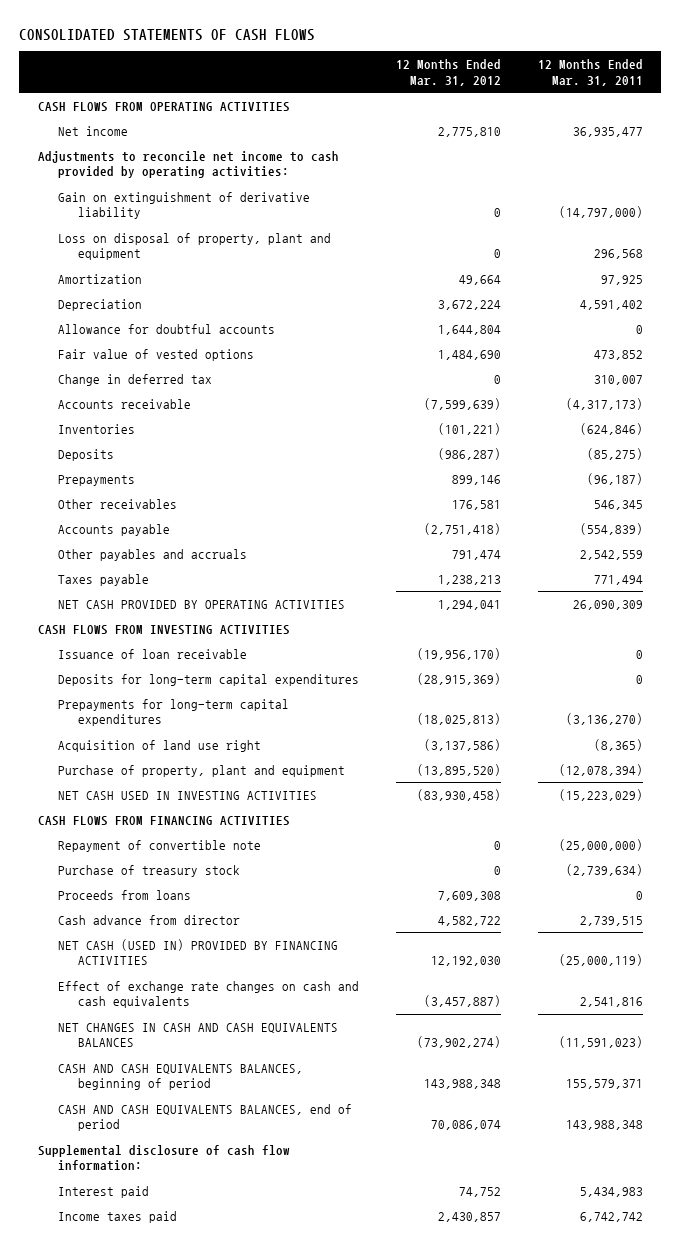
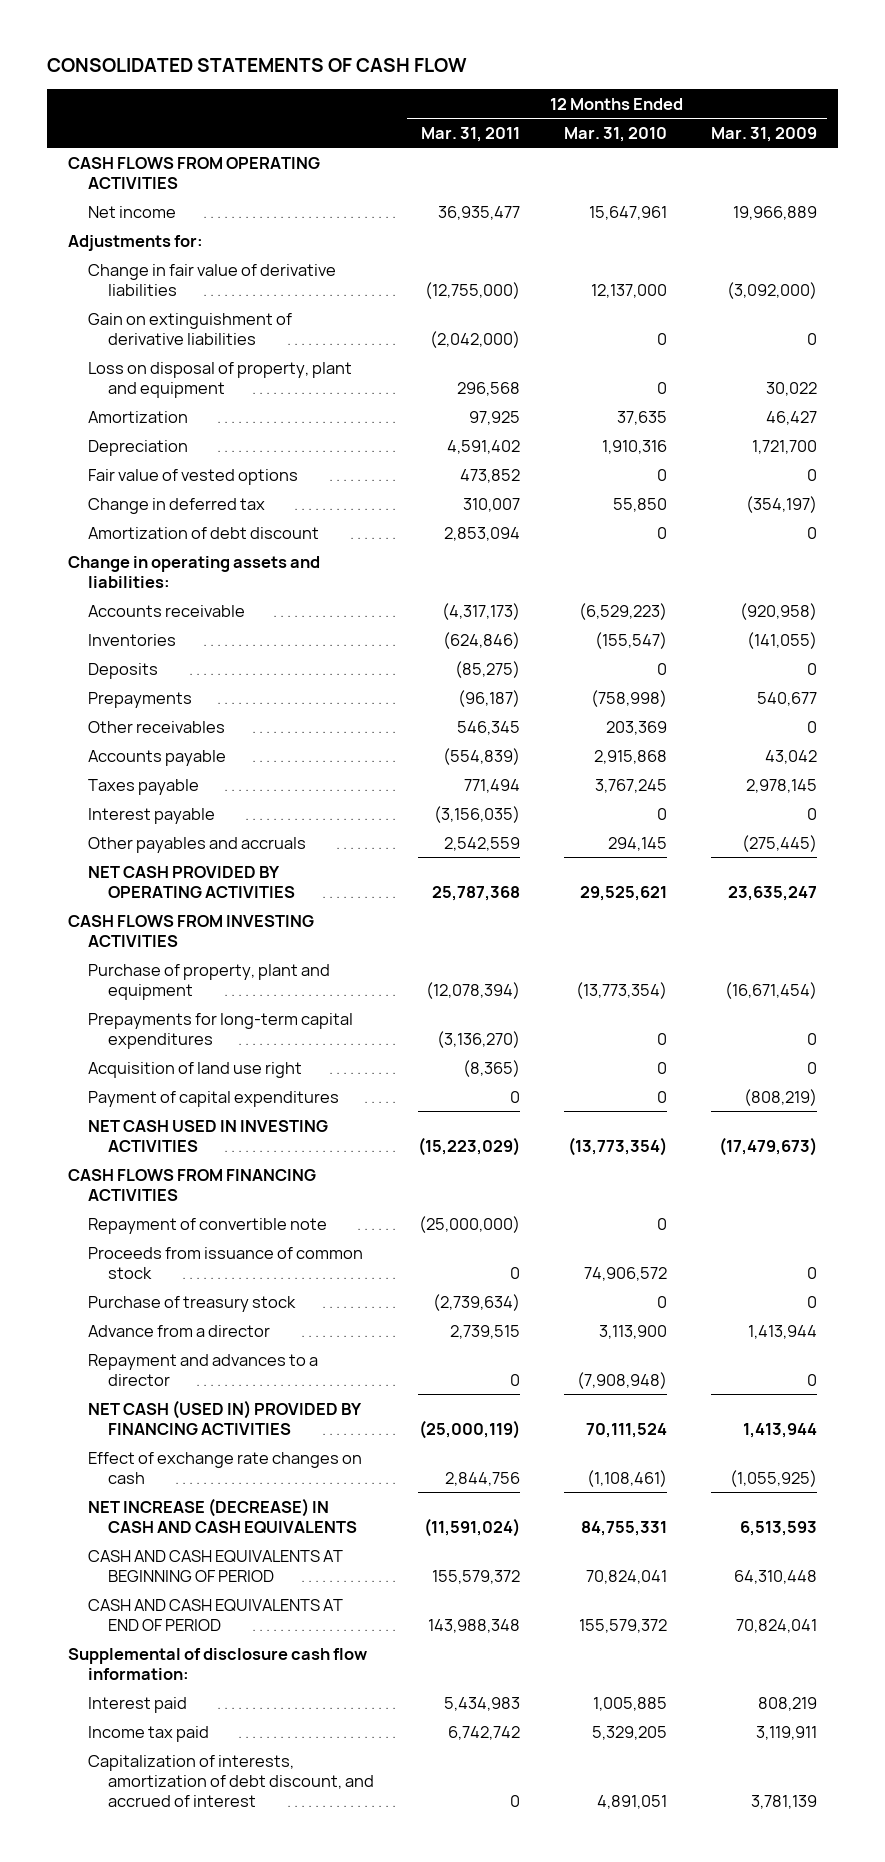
- CONSOLIDATED STATEMENTS OF CASH FLOWS
+ CONSOLIDATED STATEMENTS OF CASH FLOW
- | 12 Months Ended Mar. 31, 2012 | 12 Months Ended Mar. 31, 2011
+ | 12 Months Ended Mar. 31, 2011 | 12 Months Ended Mar. 31, 2010 | 12 Months Ended Mar. 31, 2009
- Adjustments to reconcile net income to cash provided by operating activities:
- Gain on extinguishment of derivative liability | 0 | (14,797,000)
+ Adjustments for:
+ Change in fair value of derivative liabilities | (12,755,000) | 12,137,000 | (3,092,000)
+ Gain on extinguishment of derivative liabilities | (2,042,000) | 0 | 0
- Allowance for doubtful accounts | 1,644,804 | 0
+ Amortization of debt discount | 2,853,094 | 0 | 0
+ Change in operating assets and liabilities:
- NET CASH PROVIDED BY OPERATING ACTIVITIES | 1,294,041 | 26,090,309
+ Interest payable | (3,156,035) | 0 | 0
moved down: Other payables and accruals | 2,542,559 | 294,145 | (275,445)
+ NET CASH PROVIDED BY OPERATING ACTIVITIES | 25,787,368 | 29,525,621 | 23,635,247
- Issuance of loan receivable | (19,956,170) | 0
- Deposits for long-term capital expenditures | (28,915,369) | 0
moved up: Purchase of property, plant and equipment | (12,078,394) | (13,773,354) | (16,671,454)
+ Payment of capital expenditures | 0 | 0 | (808,219)
+ Proceeds from issuance of common stock | 0 | 74,906,572 | 0
- Proceeds from loans | 7,609,308 | 0
- Cash advance from director | 4,582,722 | 2,739,515
+ Advance from a director | 2,739,515 | 3,113,900 | 1,413,944
+ Repayment and advances to a director | 0 | (7,908,948) | 0
- Effect of exchange rate changes on cash and cash equivalents | (3,457,887) | 2,541,816
- NET CHANGES IN CASH AND CASH EQUIVALENTS BALANCES | (73,902,274) | (11,591,023)
- CASH AND CASH EQUIVALENTS BALANCES, beginning of period | 143,988,348 | 155,579,371
- CASH AND CASH EQUIVALENTS BALANCES, end of period | 70,086,074 | 143,988,348
- Supplemental disclosure of cash flow information:
+ Effect of exchange rate changes on cash | 2,844,756 | (1,108,461) | (1,055,925)
+ NET INCREASE (DECREASE) IN CASH AND CASH EQUIVALENTS | (11,591,024) | 84,755,331 | 6,513,593
+ CASH AND CASH EQUIVALENTS AT BEGINNING OF PERIOD | 155,579,372 | 70,824,041 | 64,310,448
+ CASH AND CASH EQUIVALENTS AT END OF PERIOD | 143,988,348 | 155,579,372 | 70,824,041
+ Supplemental of disclosure cash flow information:
- Income taxes paid | 2,430,857 | 6,742,742
+ Income tax paid | 6,742,742 | 5,329,205 | 3,119,911
+ Capitalization of interests, amortization of debt discount, and accrued of interest | 0 | 4,891,051 | 3,781,139

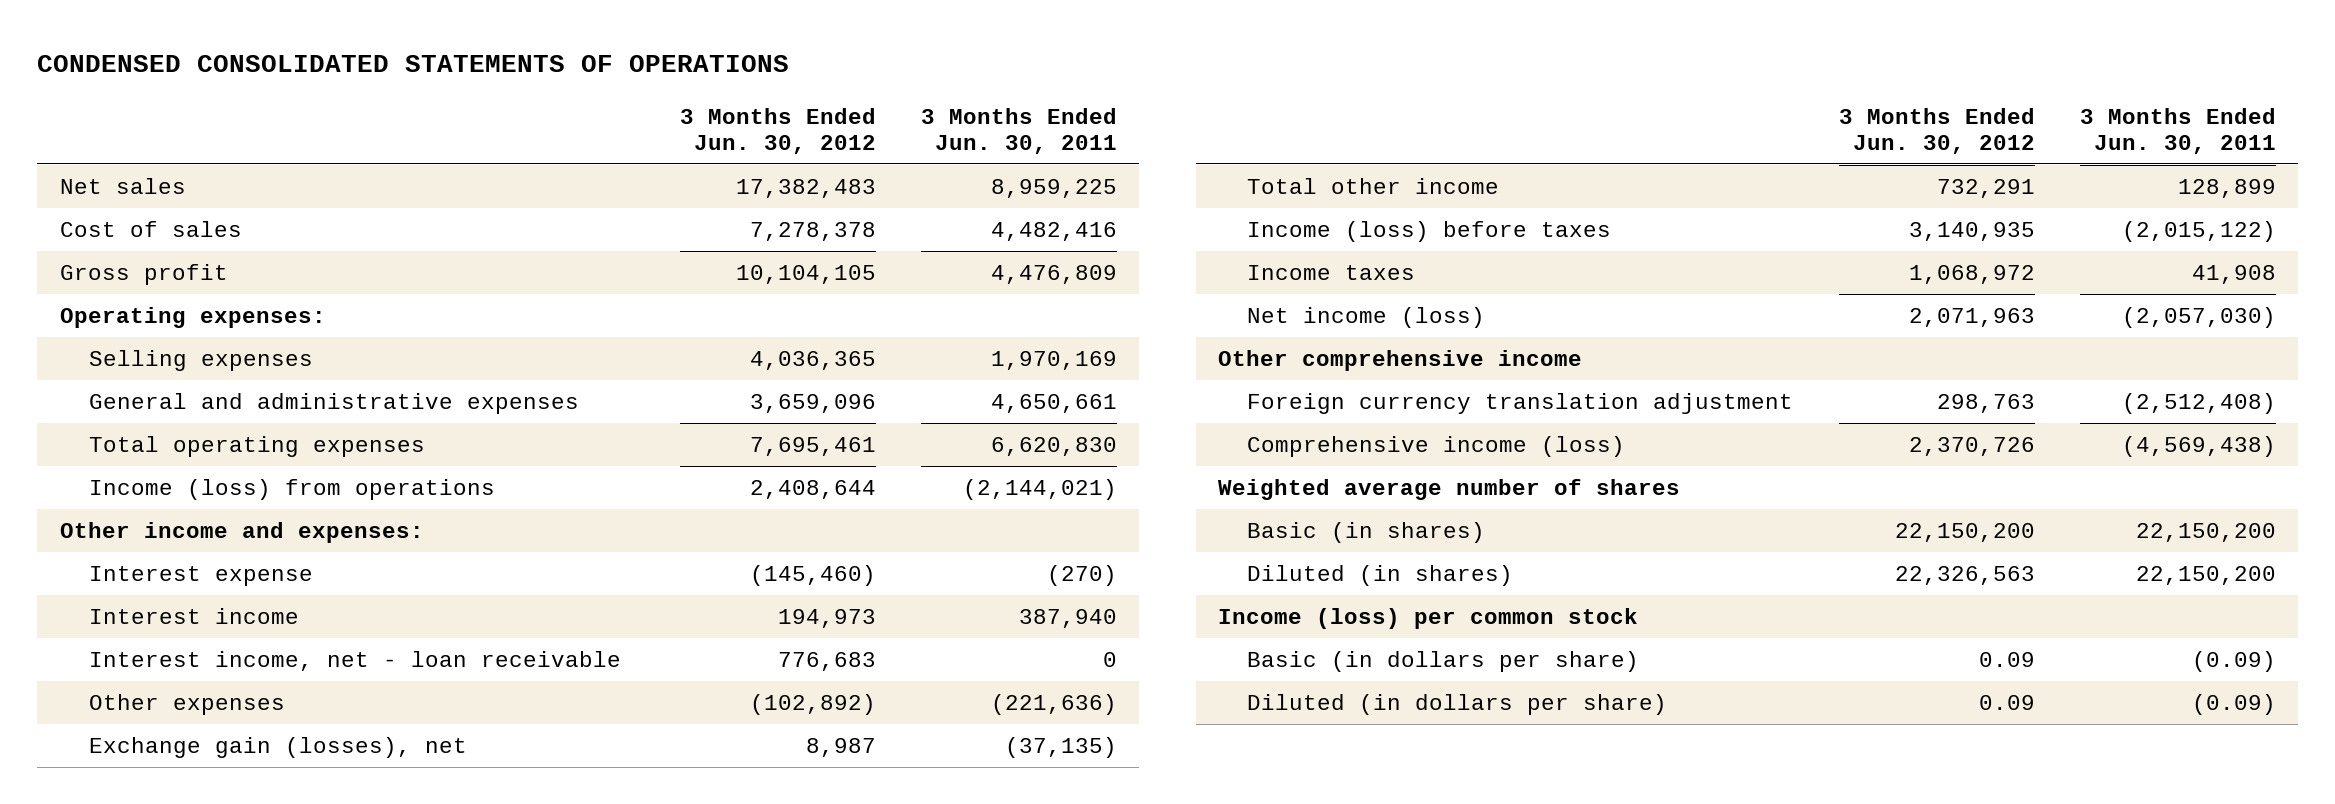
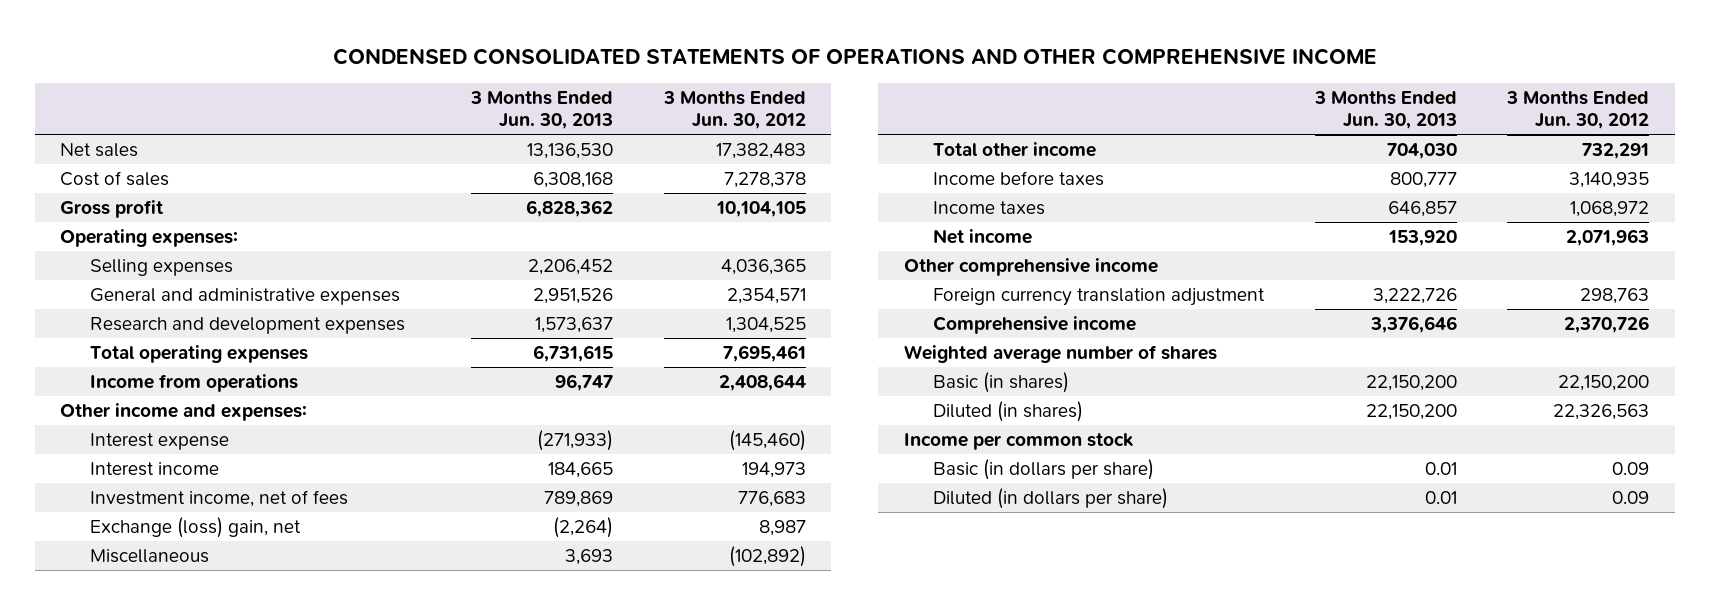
- CONDENSED CONSOLIDATED STATEMENTS OF OPERATIONS
+ CONDENSED CONSOLIDATED STATEMENTS OF OPERATIONS AND OTHER COMPREHENSIVE INCOME
- | 3 Months Ended Jun. 30, 2012 | 3 Months Ended Jun. 30, 2011
+ | 3 Months Ended Jun. 30, 2013 | 3 Months Ended Jun. 30, 2012
- General and administrative expenses | 3,659,096 | 4,650,661
+ General and administrative expenses | 2,951,526 | 2,354,571
+ Research and development expenses | 1,573,637 | 1,304,525
- Income (loss) from operations | 2,408,644 | (2,144,021)
+ Income from operations | 96,747 | 2,408,644
- Interest income, net - loan receivable | 776,683 | 0
- Other expenses | (102,892) | (221,636)
- Exchange gain (losses), net | 8,987 | (37,135)
+ Investment income, net of fees | 789,869 | 776,683
+ Exchange (loss) gain, net | (2,264) | 8,987
+ Miscellaneous | 3,693 | (102,892)
- Income (loss) before taxes | 3,140,935 | (2,015,122)
+ Income before taxes | 800,777 | 3,140,935
- Net income (loss) | 2,071,963 | (2,057,030)
+ Net income | 153,920 | 2,071,963
- Comprehensive income (loss) | 2,370,726 | (4,569,438)
+ Comprehensive income | 3,376,646 | 2,370,726
- Income (loss) per common stock
+ Income per common stock

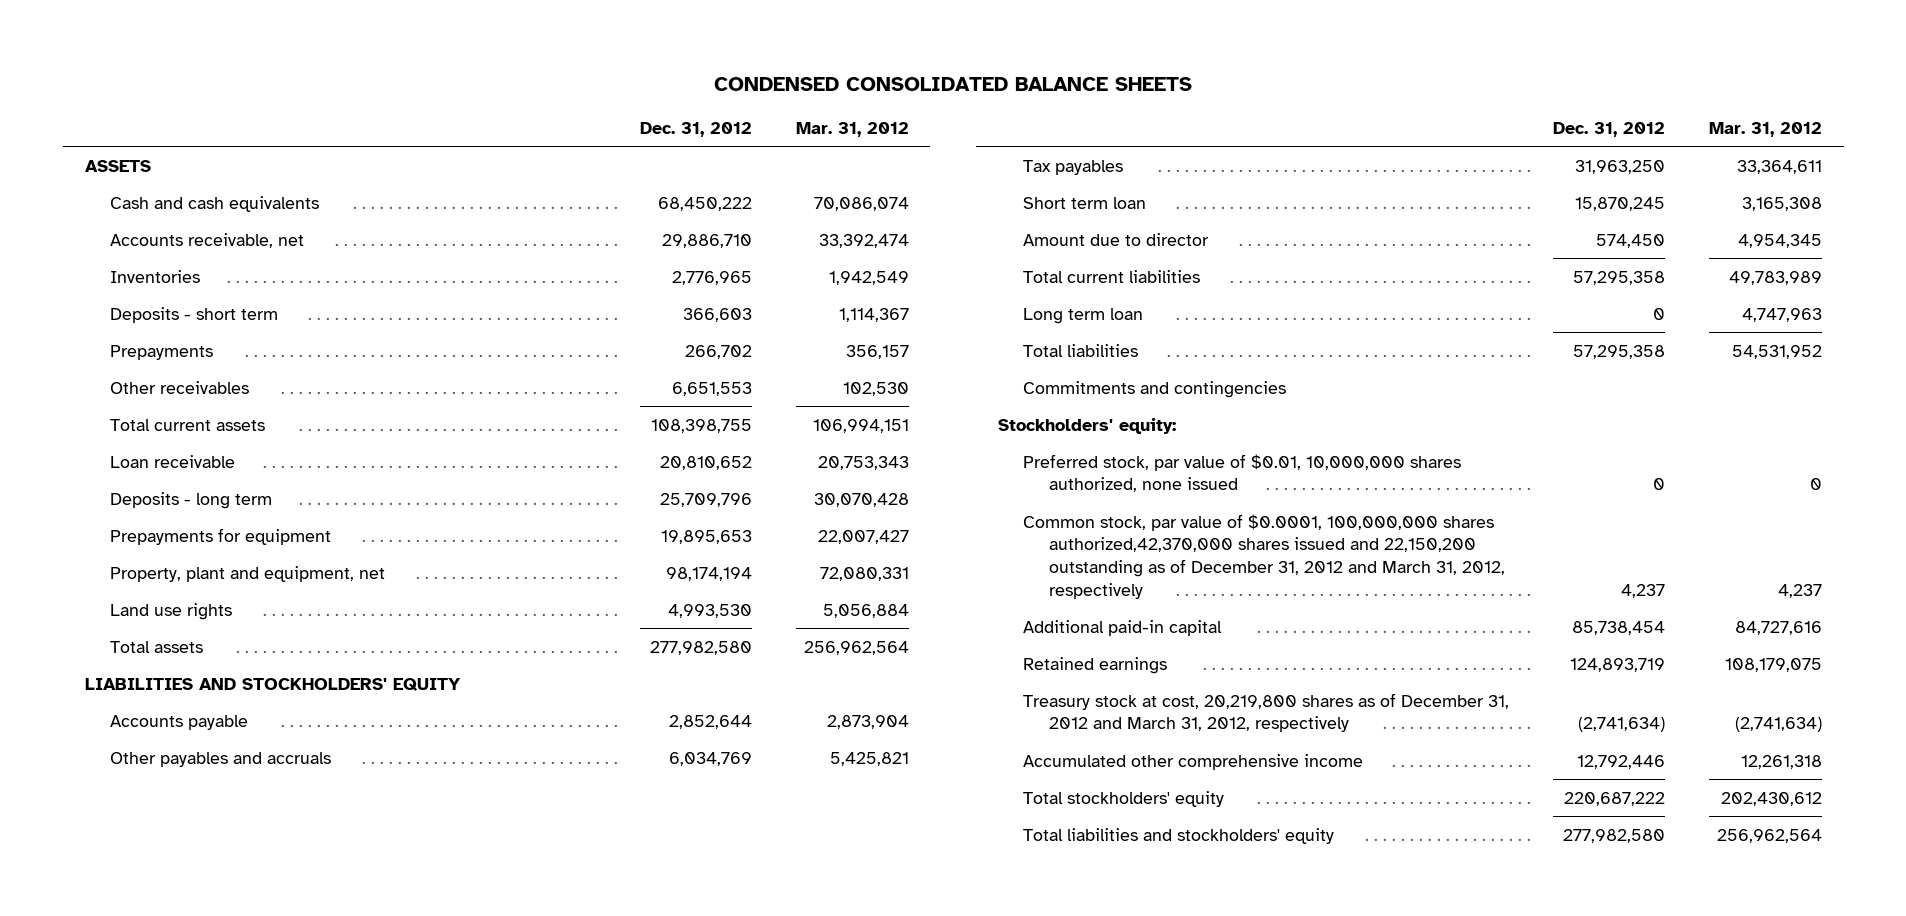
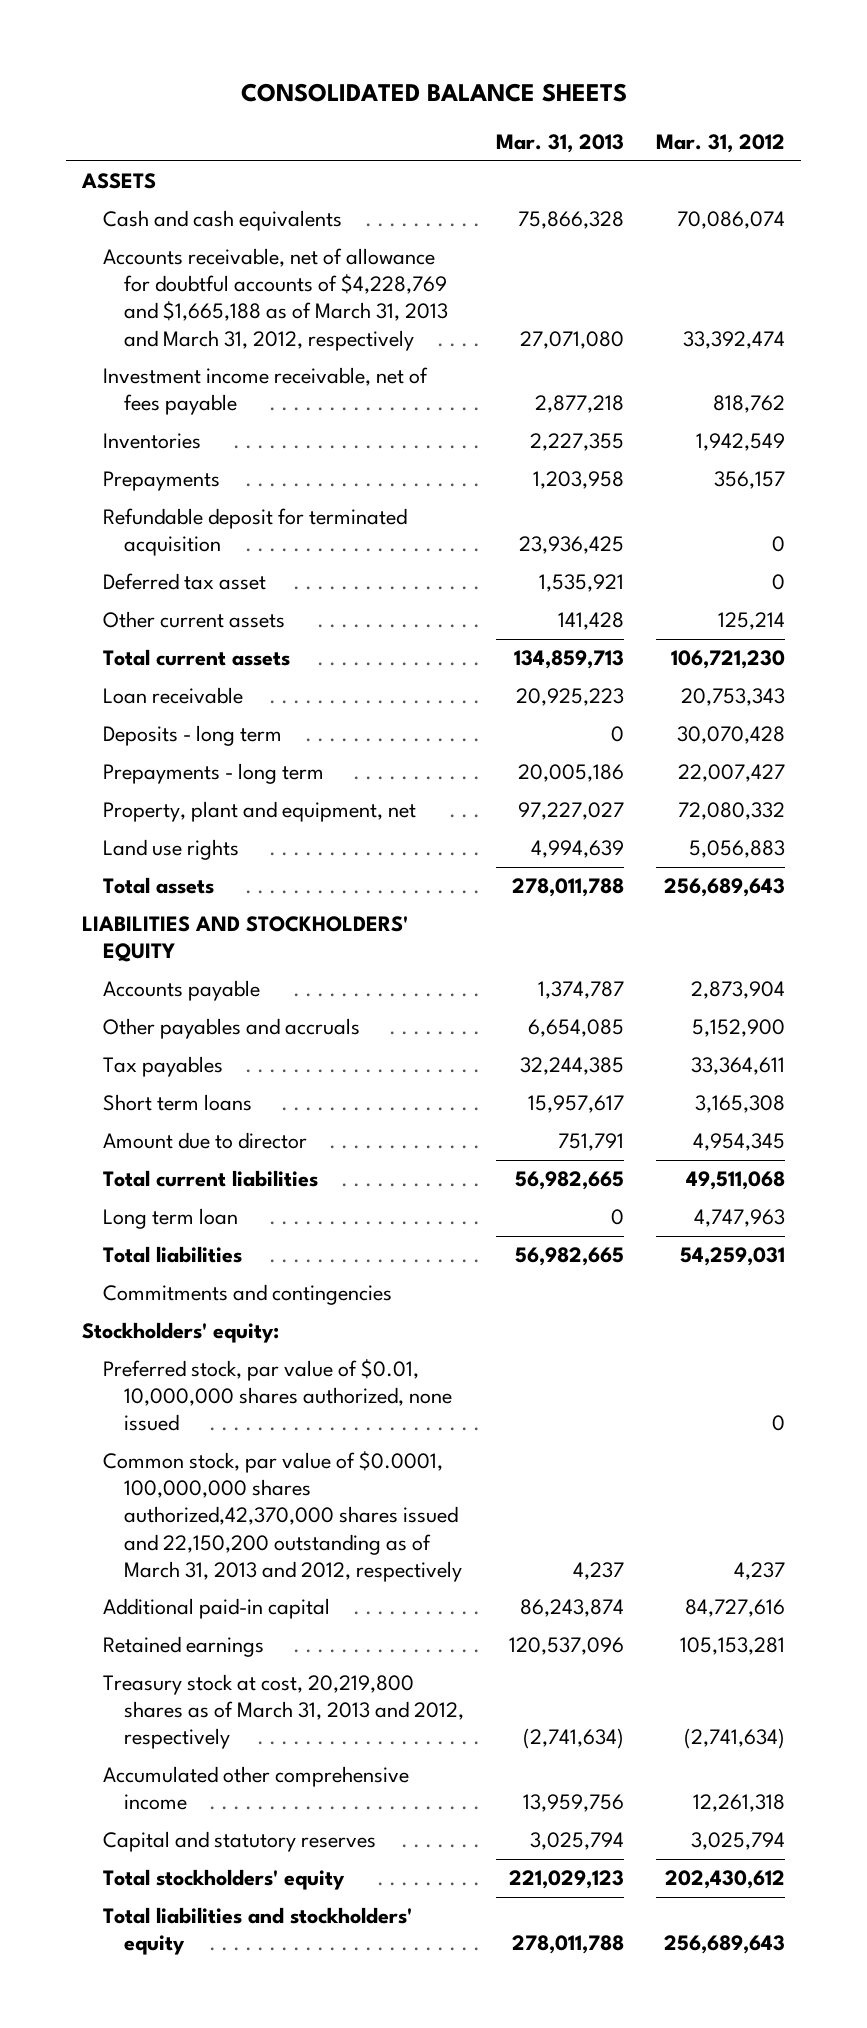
- CONDENSED CONSOLIDATED BALANCE SHEETS
+ CONSOLIDATED BALANCE SHEETS
- | Dec. 31, 2012 | Mar. 31, 2012
+ | Mar. 31, 2013 | Mar. 31, 2012
- Accounts receivable, net | 29,886,710 | 33,392,474
+ Accounts receivable, net of allowance for doubtful accounts of $4,228,769 and $1,665,188 as of March 31, 2013 and March 31, 2012, respectively | 27,071,080 | 33,392,474
+ Investment income receivable, net of fees payable | 2,877,218 | 818,762
- Deposits - short term | 366,603 | 1,114,367
- Other receivables | 6,651,553 | 102,530
- Total current assets | 108,398,755 | 106,994,151
+ Refundable deposit for terminated acquisition | 23,936,425 | 0
+ Deferred tax asset | 1,535,921 | 0
+ Other current assets | 141,428 | 125,214
+ Total current assets | 134,859,713 | 106,721,230
- Prepayments for equipment | 19,895,653 | 22,007,427
- Property, plant and equipment, net | 98,174,194 | 72,080,331
- Land use rights | 4,993,530 | 5,056,884
- Total assets | 277,982,580 | 256,962,564
+ Prepayments - long term | 20,005,186 | 22,007,427
+ Property, plant and equipment, net | 97,227,027 | 72,080,332
+ Land use rights | 4,994,639 | 5,056,883
+ Total assets | 278,011,788 | 256,689,643
- Other payables and accruals | 6,034,769 | 5,425,821
+ Other payables and accruals | 6,654,085 | 5,152,900
- Short term loan | 15,870,245 | 3,165,308
+ Short term loans | 15,957,617 | 3,165,308
- Total current liabilities | 57,295,358 | 49,783,989
+ Total current liabilities | 56,982,665 | 49,511,068
- Total liabilities | 57,295,358 | 54,531,952
+ Total liabilities | 56,982,665 | 54,259,031
- Common stock, par value of $0.0001, 100,000,000 shares authorized,42,370,000 shares issued and 22,150,200 outstanding as of December 31, 2012 and March 31, 2012, respectively | 4,237 | 4,237
+ Common stock, par value of $0.0001, 100,000,000 shares authorized,42,370,000 shares issued and 22,150,200 outstanding as of March 31, 2013 and 2012, respectively | 4,237 | 4,237
- Retained earnings | 124,893,719 | 108,179,075
- Treasury stock at cost, 20,219,800 shares as of December 31, 2012 and March 31, 2012, respectively | (2,741,634) | (2,741,634)
+ Retained earnings | 120,537,096 | 105,153,281
+ Treasury stock at cost, 20,219,800 shares as of March 31, 2013 and 2012, respectively | (2,741,634) | (2,741,634)
+ Capital and statutory reserves | 3,025,794 | 3,025,794
- Total liabilities and stockholders' equity | 277,982,580 | 256,962,564
+ Total liabilities and stockholders' equity | 278,011,788 | 256,689,643

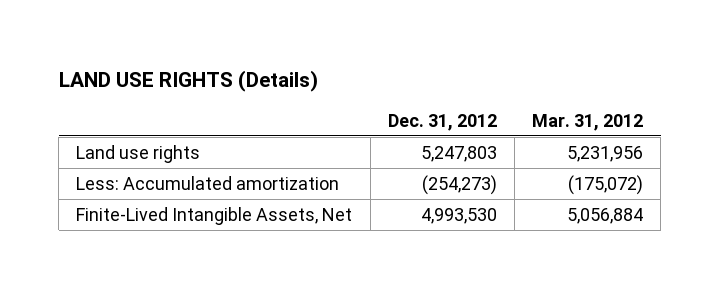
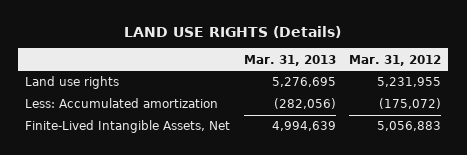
- | Dec. 31, 2012 | Mar. 31, 2012
+ | Mar. 31, 2013 | Mar. 31, 2012
- Land use rights | 5,247,803 | 5,231,956
+ Land use rights | 5,276,695 | 5,231,955
- Finite-Lived Intangible Assets, Net | 4,993,530 | 5,056,884
+ Finite-Lived Intangible Assets, Net | 4,994,639 | 5,056,883

